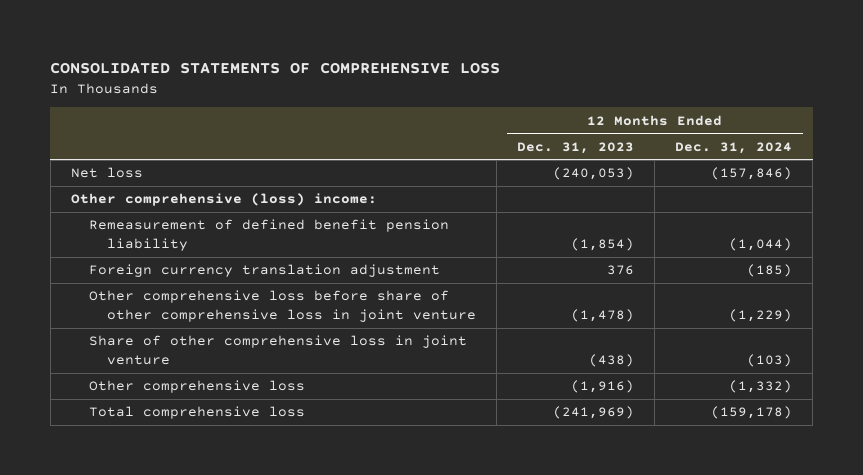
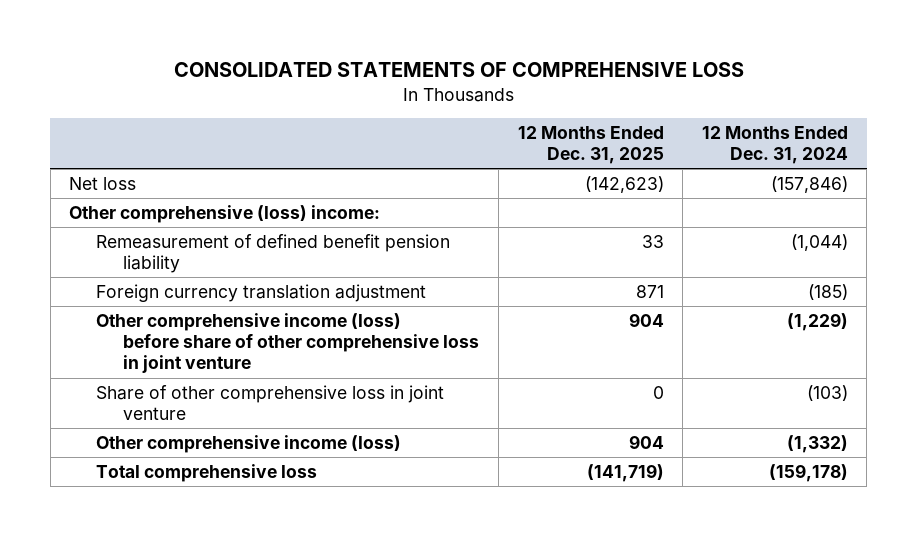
- | 12 Months Ended Dec. 31, 2023 | 12 Months Ended Dec. 31, 2024
+ | 12 Months Ended Dec. 31, 2025 | 12 Months Ended Dec. 31, 2024
- Other comprehensive loss before share of other comprehensive loss in joint venture | (1,478) | (1,229)
+ Other comprehensive income (loss) before share of other comprehensive loss in joint venture | 904 | (1,229)
- Other comprehensive loss | (1,916) | (1,332)
+ Other comprehensive income (loss) | 904 | (1,332)

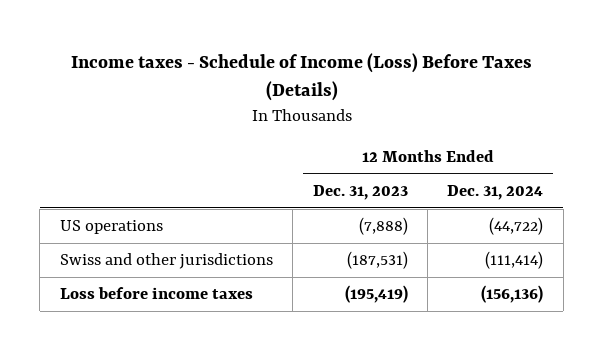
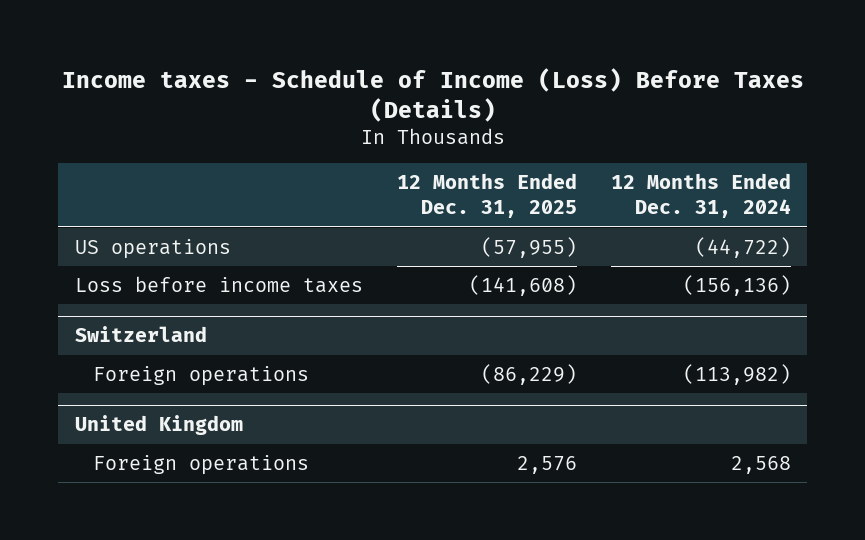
- | 12 Months Ended Dec. 31, 2023 | 12 Months Ended Dec. 31, 2024
+ | 12 Months Ended Dec. 31, 2025 | 12 Months Ended Dec. 31, 2024
- Swiss and other jurisdictions | (187,531) | (111,414)
+ Switzerland
+ Foreign operations | (86,229) | (113,982)
+ United Kingdom
+ Foreign operations | 2,576 | 2,568

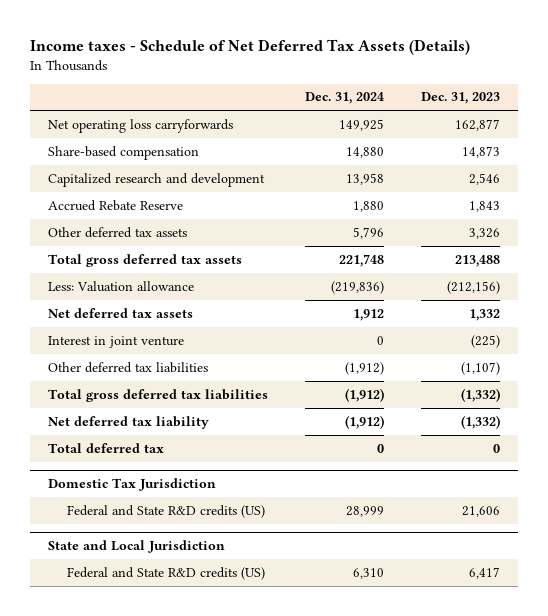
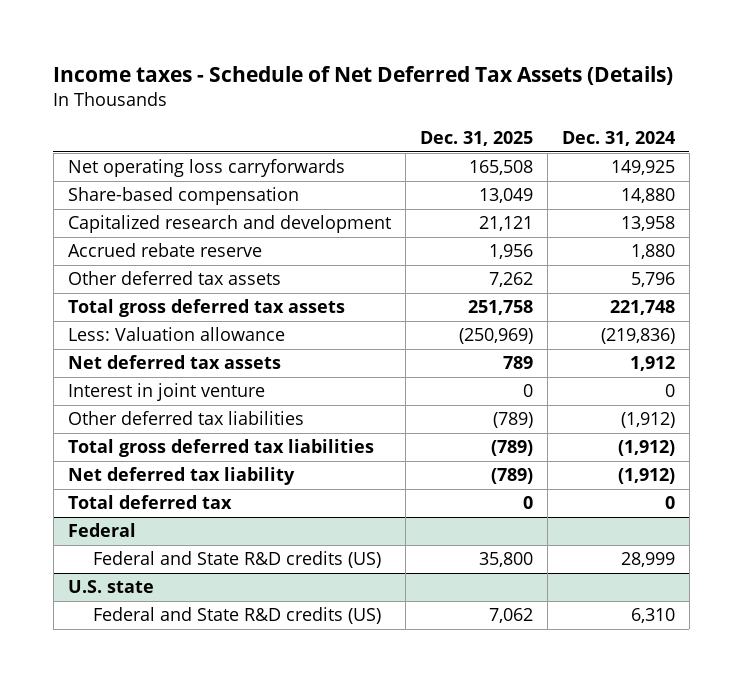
- | Dec. 31, 2024 | Dec. 31, 2023
+ | Dec. 31, 2025 | Dec. 31, 2024
- Accrued Rebate Reserve | 1,880 | 1,843
+ Accrued rebate reserve | 1,956 | 1,880
- Domestic Tax Jurisdiction
+ Federal
- State and Local Jurisdiction
+ U.S. state

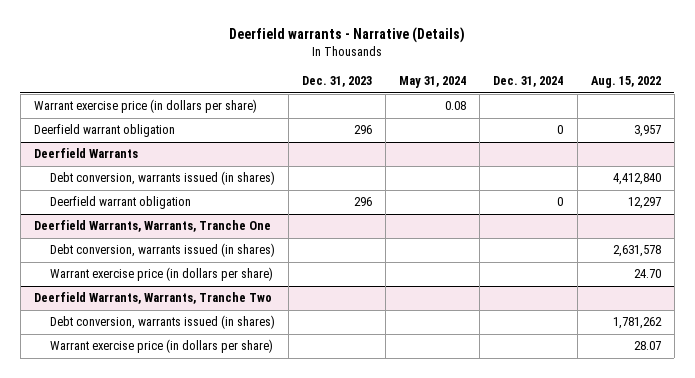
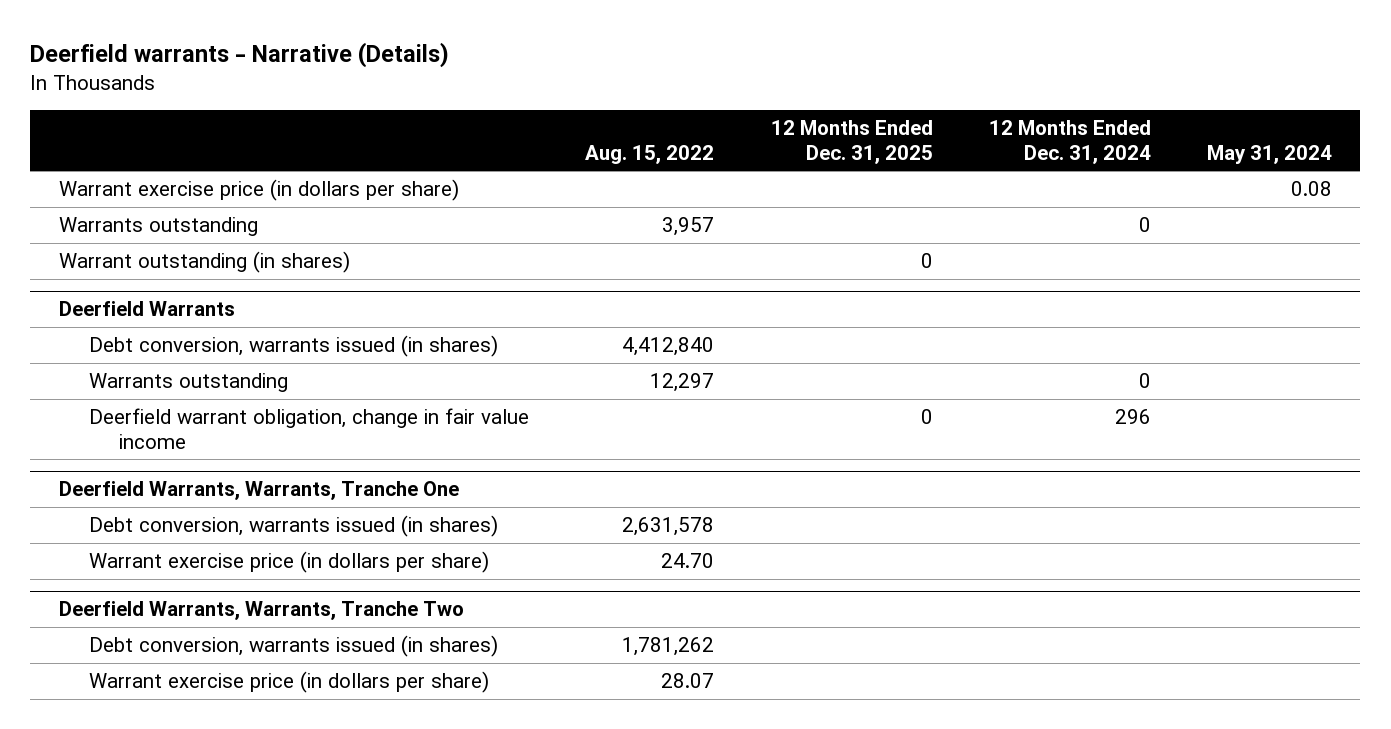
- | Dec. 31, 2023 | May 31, 2024 | Dec. 31, 2024 | Aug. 15, 2022
+ | Aug. 15, 2022 | 12 Months Ended Dec. 31, 2025 | 12 Months Ended Dec. 31, 2024 | May 31, 2024
- Deerfield warrant obligation | 296 | | 0 | 3,957
+ Warrants outstanding | 3,957 | | 0 |
+ Warrant outstanding (in shares) | | 0 | |
@ Deerfield Warrants
- Deerfield warrant obligation | 296 | | 0 | 12,297
+ Warrants outstanding | 12,297 | | 0 |
+ Deerfield warrant obligation, change in fair value income | | 0 | 296 |

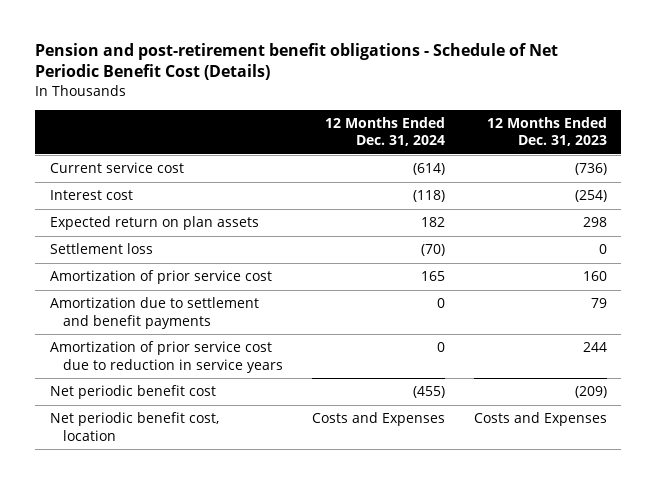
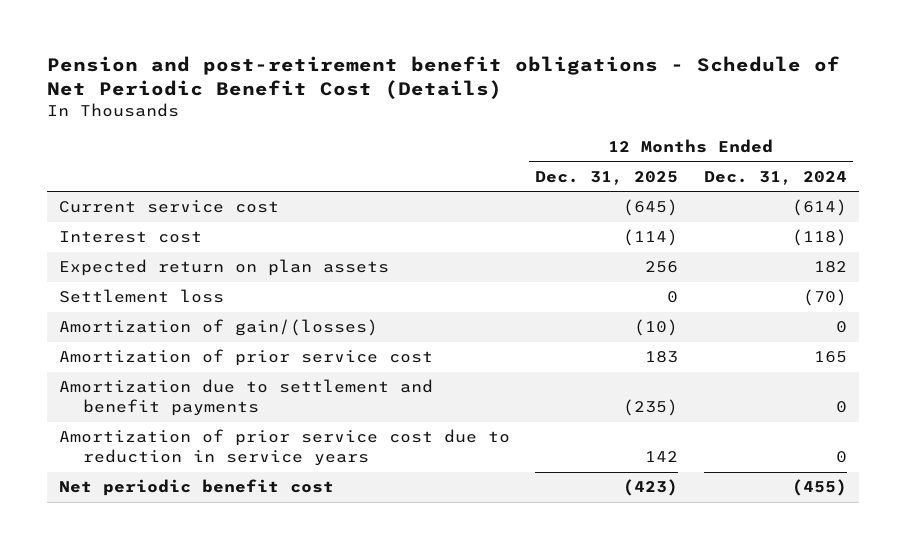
- | 12 Months Ended Dec. 31, 2024 | 12 Months Ended Dec. 31, 2023
+ | 12 Months Ended Dec. 31, 2025 | 12 Months Ended Dec. 31, 2024
+ Amortization of gain/(losses) | (10) | 0
- Net periodic benefit cost, location | Costs and Expenses | Costs and Expenses

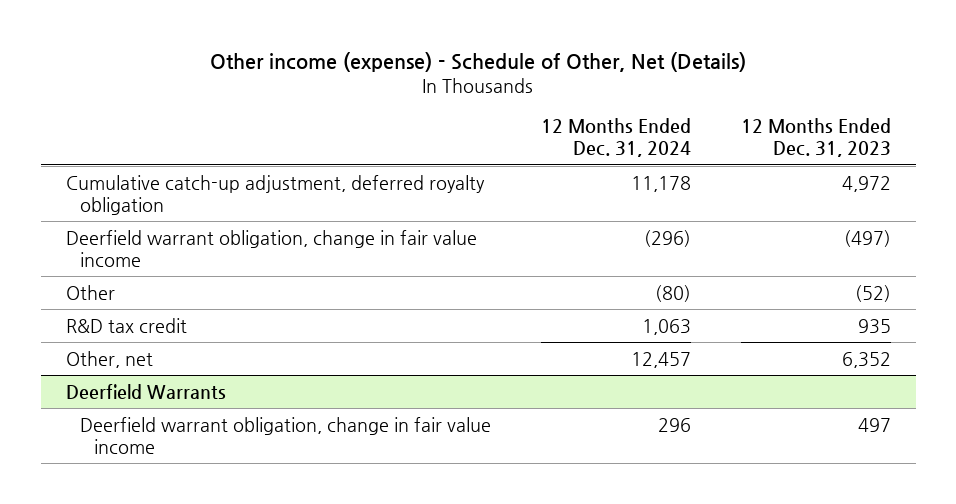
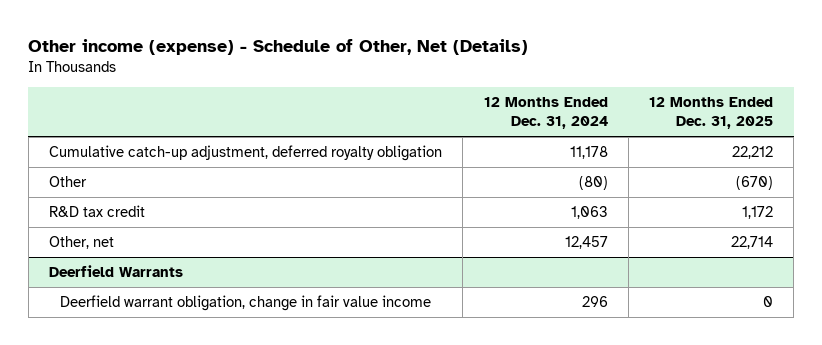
- | 12 Months Ended Dec. 31, 2024 | 12 Months Ended Dec. 31, 2023
+ | 12 Months Ended Dec. 31, 2024 | 12 Months Ended Dec. 31, 2025
- Deerfield warrant obligation, change in fair value income | (296) | (497)

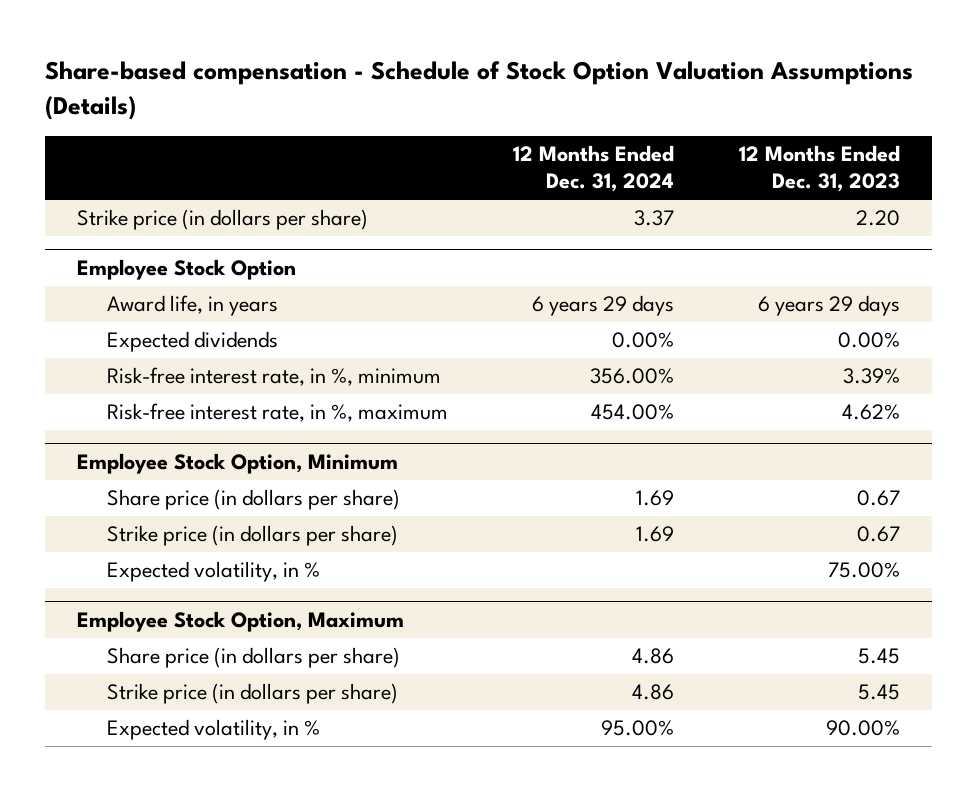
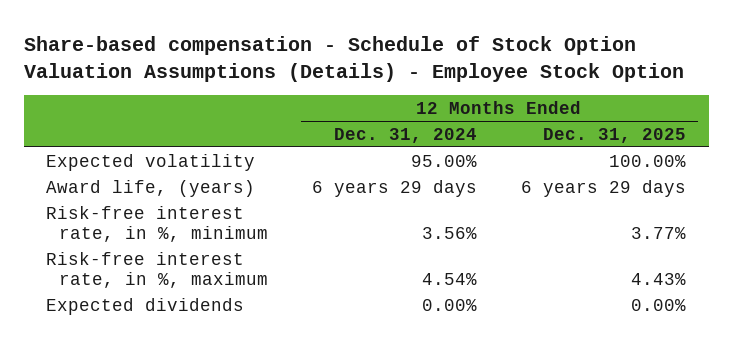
- Share-based compensation - Schedule of Stock Option Valuation Assumptions (Details)
+ Share-based compensation - Schedule of Stock Option Valuation Assumptions (Details) - Employee Stock Option
- | 12 Months Ended Dec. 31, 2024 | 12 Months Ended Dec. 31, 2023
+ | 12 Months Ended Dec. 31, 2024 | 12 Months Ended Dec. 31, 2025
- Strike price (in dollars per share) | 3.37 | 2.20
- Employee Stock Option
- Award life, in years | 6 years 29 days | 6 years 29 days
+ Expected volatility | 95.00% | 100.00%
+ Award life, (years) | 6 years 29 days | 6 years 29 days
+ Risk-free interest rate, in %, minimum | 3.56% | 3.77%
+ Risk-free interest rate, in %, maximum | 4.54% | 4.43%
- Risk-free interest rate, in %, minimum | 356.00% | 3.39%
- Risk-free interest rate, in %, maximum | 454.00% | 4.62%
- Employee Stock Option, Minimum
- Share price (in dollars per share) | 1.69 | 0.67
- Strike price (in dollars per share) | 1.69 | 0.67
- Expected volatility, in % | | 75.00%
- Employee Stock Option, Maximum
- Share price (in dollars per share) | 4.86 | 5.45
- Strike price (in dollars per share) | 4.86 | 5.45
- Expected volatility, in % | 95.00% | 90.00%

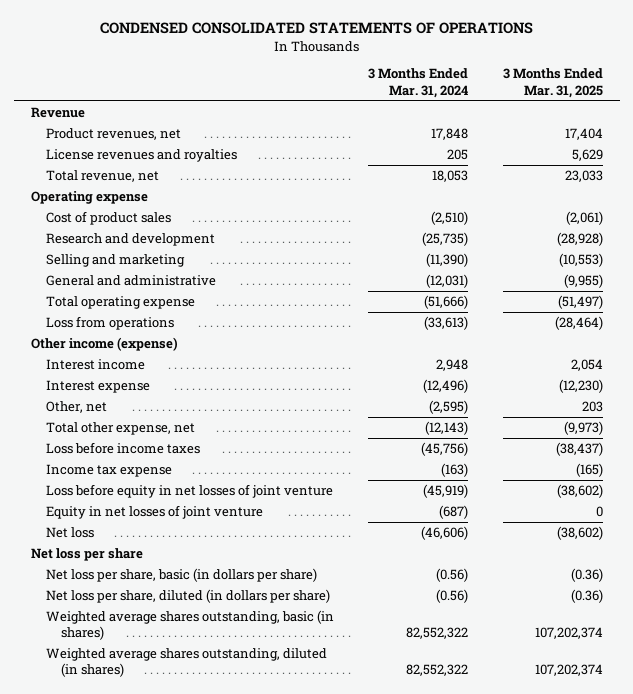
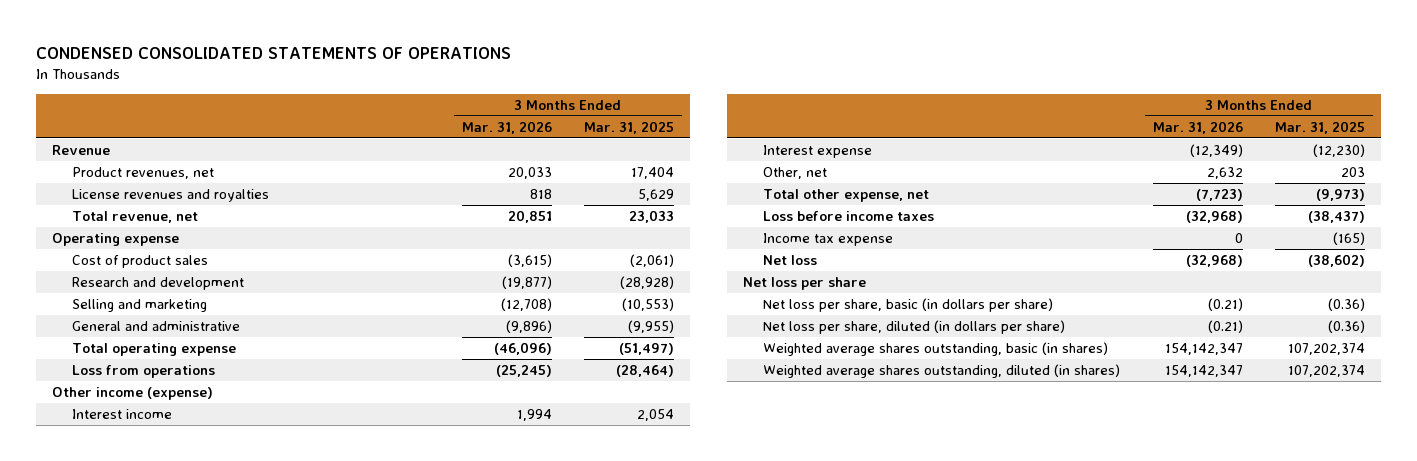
- | 3 Months Ended Mar. 31, 2024 | 3 Months Ended Mar. 31, 2025
+ | 3 Months Ended Mar. 31, 2026 | 3 Months Ended Mar. 31, 2025
- Loss before equity in net losses of joint venture | (45,919) | (38,602)
- Equity in net losses of joint venture | (687) | 0

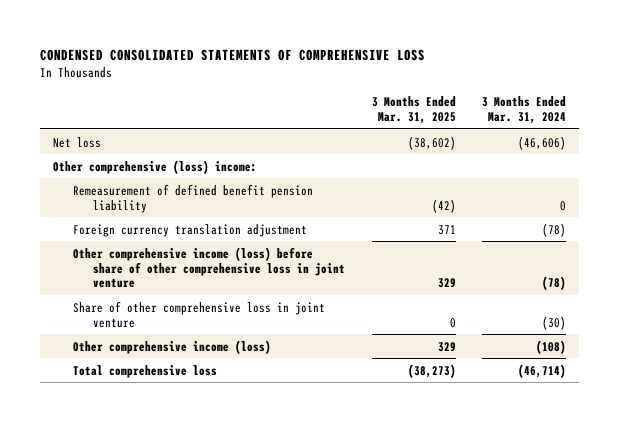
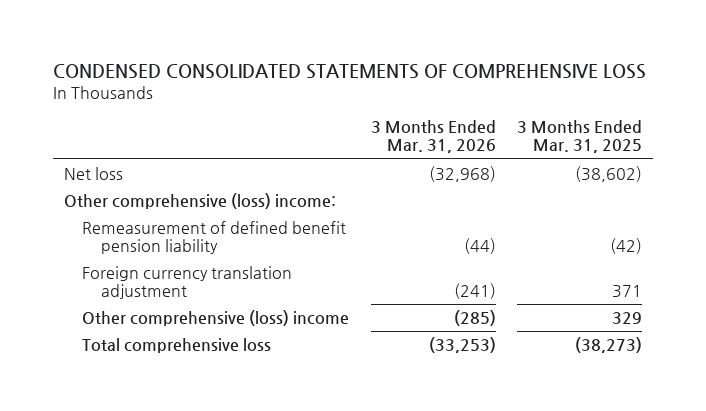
- | 3 Months Ended Mar. 31, 2025 | 3 Months Ended Mar. 31, 2024
+ | 3 Months Ended Mar. 31, 2026 | 3 Months Ended Mar. 31, 2025
- Other comprehensive income (loss) before share of other comprehensive loss in joint venture | 329 | (78)
- Share of other comprehensive loss in joint venture | 0 | (30)
- Other comprehensive income (loss) | 329 | (108)
+ Other comprehensive (loss) income | (285) | 329

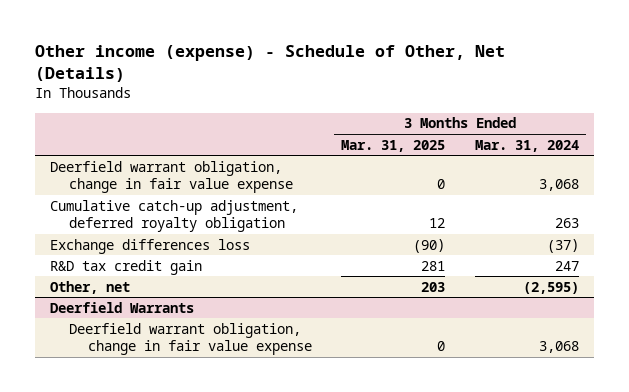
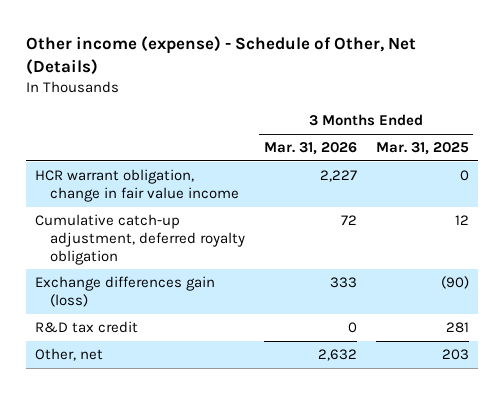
- | 3 Months Ended Mar. 31, 2025 | 3 Months Ended Mar. 31, 2024
+ | 3 Months Ended Mar. 31, 2026 | 3 Months Ended Mar. 31, 2025
- Deerfield warrant obligation, change in fair value expense | 0 | 3,068
+ HCR warrant obligation, change in fair value income | 2,227 | 0
- Exchange differences loss | (90) | (37)
- R&D tax credit gain | 281 | 247
+ Exchange differences gain (loss) | 333 | (90)
+ R&D tax credit | 0 | 281
- Deerfield Warrants
- Deerfield warrant obligation, change in fair value expense | 0 | 3,068

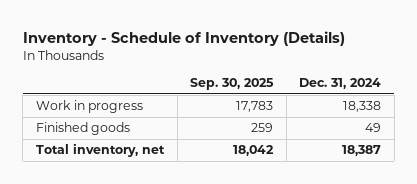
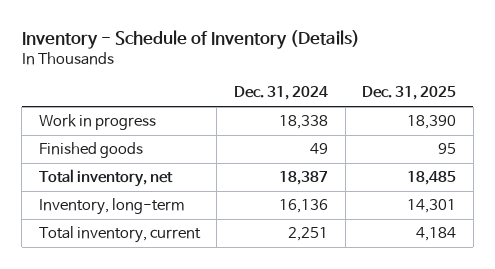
- | Sep. 30, 2025 | Dec. 31, 2024
+ | Dec. 31, 2024 | Dec. 31, 2025
+ Inventory, long-term | 16,136 | 14,301
+ Total inventory, current | 2,251 | 4,184

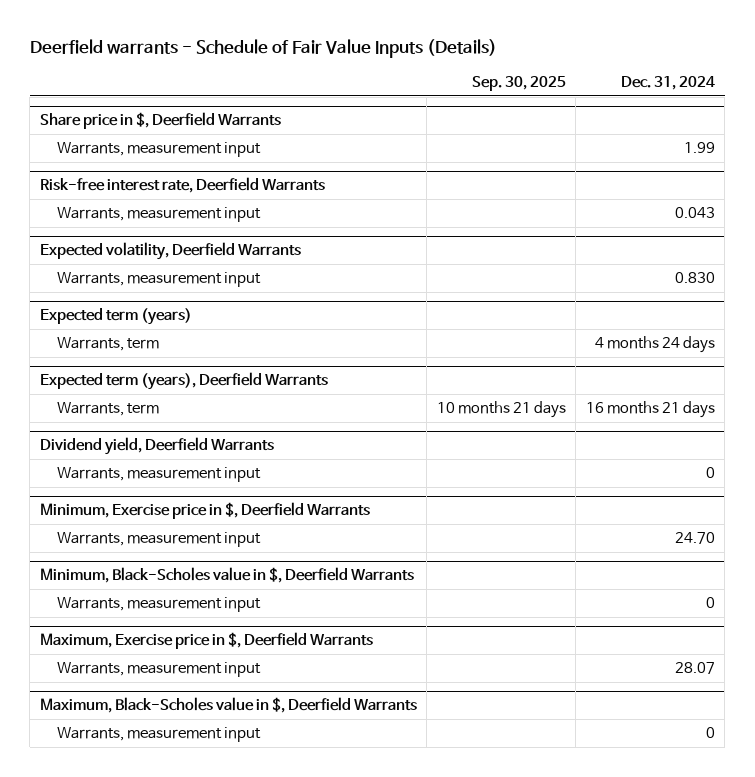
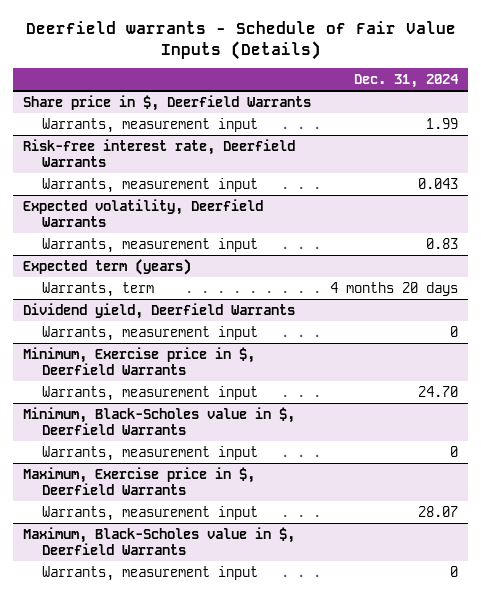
- | Sep. 30, 2025 | Dec. 31, 2024
+ | Dec. 31, 2024
@ Expected volatility, Deerfield Warrants
- Warrants, measurement input | | 0.830
+ Warrants, measurement input | 0.83
@ Expected term (years)
- Warrants, term | | 4 months 24 days
- Expected term (years), Deerfield Warrants
- Warrants, term | 10 months 21 days | 16 months 21 days
@ Expected term (years)
+ Warrants, term | 4 months 20 days

